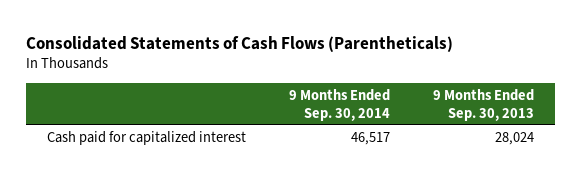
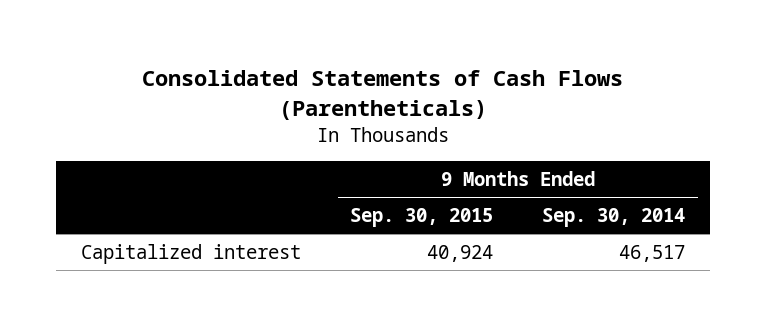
- | 9 Months Ended Sep. 30, 2014 | 9 Months Ended Sep. 30, 2013
+ | 9 Months Ended Sep. 30, 2015 | 9 Months Ended Sep. 30, 2014
- Cash paid for capitalized interest | 46,517 | 28,024
+ Capitalized interest | 40,924 | 46,517

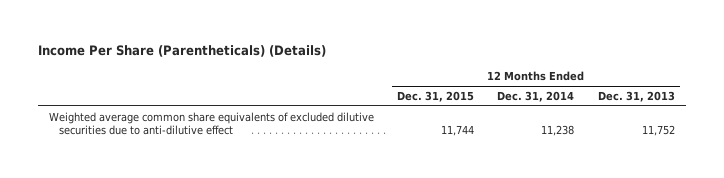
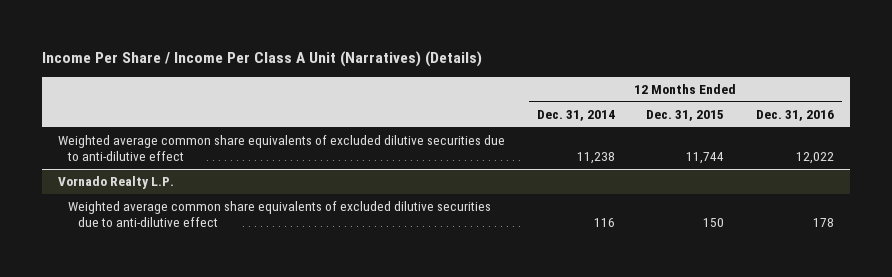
- Income Per Share (Parentheticals) (Details)
+ Income Per Share / Income Per Class A Unit (Narratives) (Details)
- | 12 Months Ended Dec. 31, 2015 | 12 Months Ended Dec. 31, 2014 | 12 Months Ended Dec. 31, 2013
+ | 12 Months Ended Dec. 31, 2014 | 12 Months Ended Dec. 31, 2015 | 12 Months Ended Dec. 31, 2016
+ Vornado Realty L.P.
+ Weighted average common share equivalents of excluded dilutive securities due to anti-dilutive effect | 116 | 150 | 178

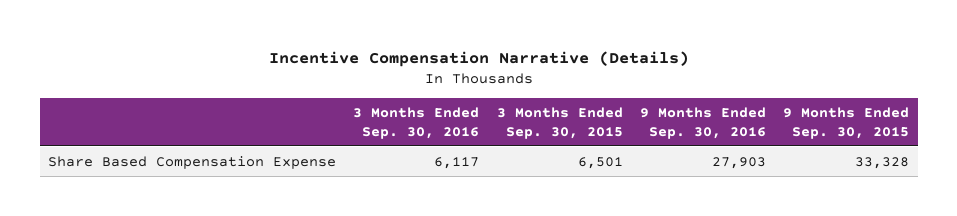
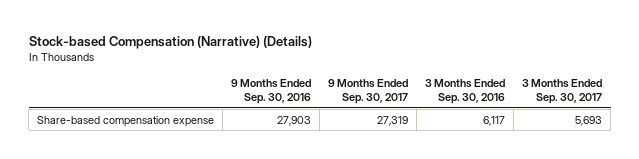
- Incentive Compensation Narrative (Details)
+ Stock-based Compensation (Narrative) (Details)
- | 3 Months Ended Sep. 30, 2016 | 3 Months Ended Sep. 30, 2015 | 9 Months Ended Sep. 30, 2016 | 9 Months Ended Sep. 30, 2015
+ | 9 Months Ended Sep. 30, 2016 | 9 Months Ended Sep. 30, 2017 | 3 Months Ended Sep. 30, 2016 | 3 Months Ended Sep. 30, 2017
- Share Based Compensation Expense | 6,117 | 6,501 | 27,903 | 33,328
+ Share-based compensation expense | 27,903 | 27,319 | 6,117 | 5,693

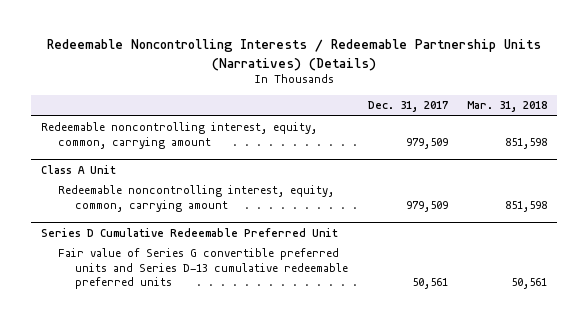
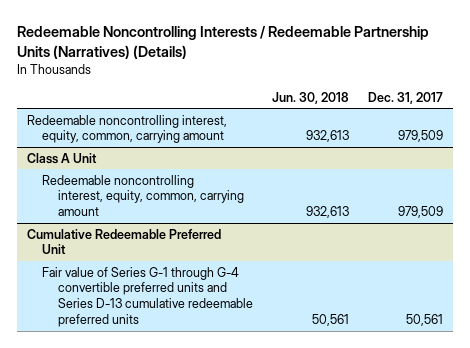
- | Dec. 31, 2017 | Mar. 31, 2018
+ | Jun. 30, 2018 | Dec. 31, 2017
- Series D Cumulative Redeemable Preferred Unit
- Fair value of Series G convertible preferred units and Series D-13 cumulative redeemable preferred units | 50,561 | 50,561
+ Cumulative Redeemable Preferred Unit
+ Fair value of Series G-1 through G-4 convertible preferred units and Series D-13 cumulative redeemable preferred units | 50,561 | 50,561

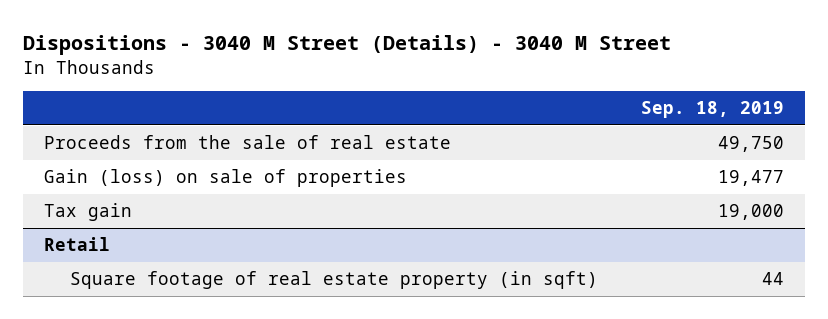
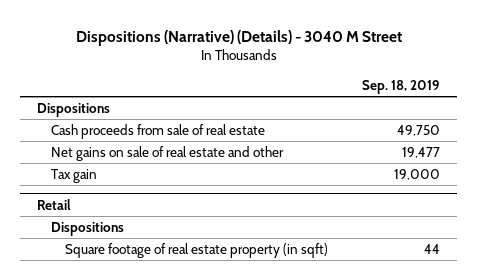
- Dispositions - 3040 M Street (Details) - 3040 M Street
+ Dispositions (Narrative) (Details) - 3040 M Street
- Proceeds from the sale of real estate | 49,750
- Gain (loss) on sale of properties | 19,477
+ Dispositions
+ Cash proceeds from sale of real estate | 49,750
+ Net gains on sale of real estate and other | 19,477
@ Retail
+ Dispositions

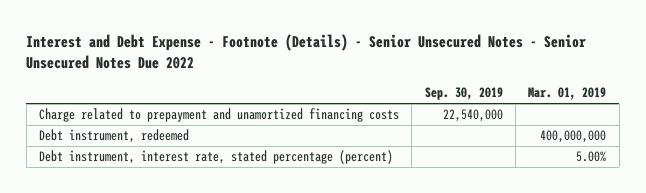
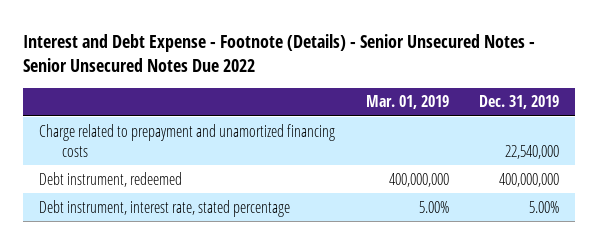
- | Sep. 30, 2019 | Mar. 01, 2019
+ | Mar. 01, 2019 | Dec. 31, 2019
- Debt instrument, interest rate, stated percentage (percent) | | 5.00%
+ Debt instrument, interest rate, stated percentage | 5.00% | 5.00%

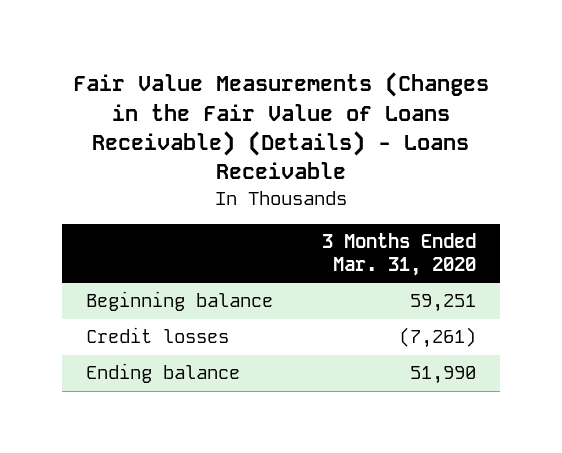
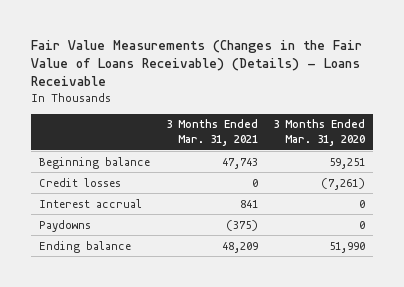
- | 3 Months Ended Mar. 31, 2020
+ | 3 Months Ended Mar. 31, 2021 | 3 Months Ended Mar. 31, 2020
+ Interest accrual | 841 | 0
+ Paydowns | (375) | 0

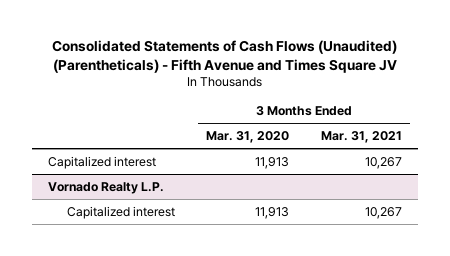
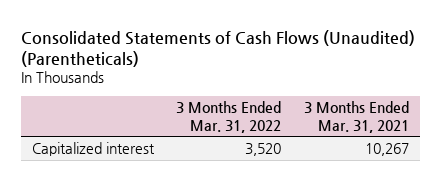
- Consolidated Statements of Cash Flows (Unaudited) (Parentheticals) - Fifth Avenue and Times Square JV
+ Consolidated Statements of Cash Flows (Unaudited) (Parentheticals)
- | 3 Months Ended Mar. 31, 2020 | 3 Months Ended Mar. 31, 2021
+ | 3 Months Ended Mar. 31, 2022 | 3 Months Ended Mar. 31, 2021
- Vornado Realty L.P.
- Capitalized interest | 11,913 | 10,267

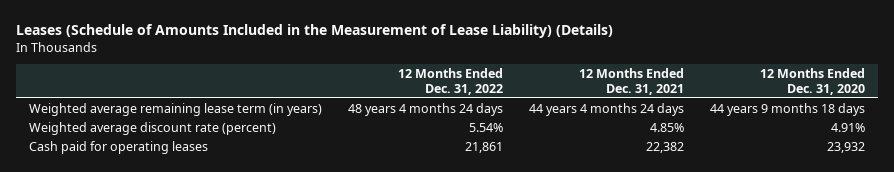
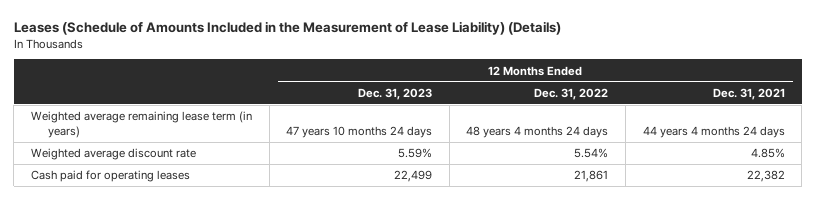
- | 12 Months Ended Dec. 31, 2022 | 12 Months Ended Dec. 31, 2021 | 12 Months Ended Dec. 31, 2020
+ | 12 Months Ended Dec. 31, 2023 | 12 Months Ended Dec. 31, 2022 | 12 Months Ended Dec. 31, 2021
- Weighted average discount rate (percent) | 5.54% | 4.85% | 4.91%
+ Weighted average discount rate | 5.59% | 5.54% | 4.85%

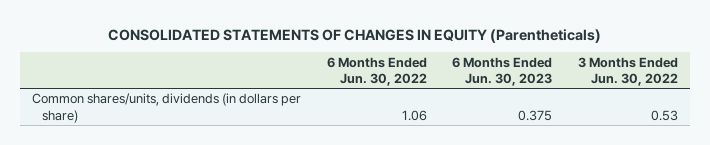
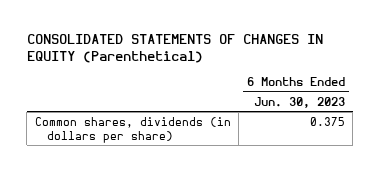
- CONSOLIDATED STATEMENTS OF CHANGES IN EQUITY (Parentheticals)
+ CONSOLIDATED STATEMENTS OF CHANGES IN EQUITY (Parenthetical)
- | 6 Months Ended Jun. 30, 2022 | 6 Months Ended Jun. 30, 2023 | 3 Months Ended Jun. 30, 2022
+ | 6 Months Ended Jun. 30, 2023
- Common shares/units, dividends (in dollars per share) | 1.06 | 0.375 | 0.53
+ Common shares, dividends (in dollars per share) | 0.375

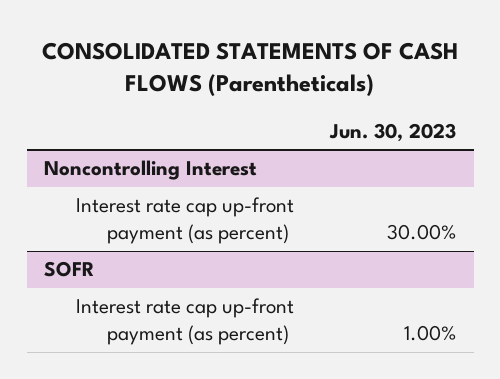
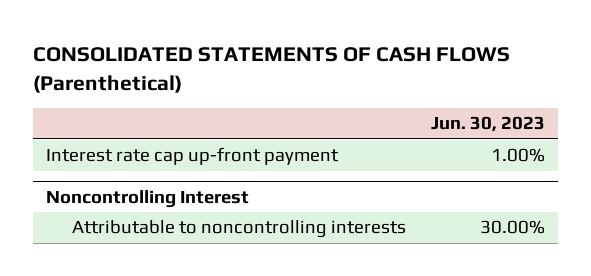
- CONSOLIDATED STATEMENTS OF CASH FLOWS (Parentheticals)
+ CONSOLIDATED STATEMENTS OF CASH FLOWS (Parenthetical)
+ Interest rate cap up-front payment | 1.00%
@ Noncontrolling Interest
- Interest rate cap up-front payment (as percent) | 30.00%
- SOFR
- Interest rate cap up-front payment (as percent) | 1.00%
@ Noncontrolling Interest
+ Attributable to noncontrolling interests | 30.00%

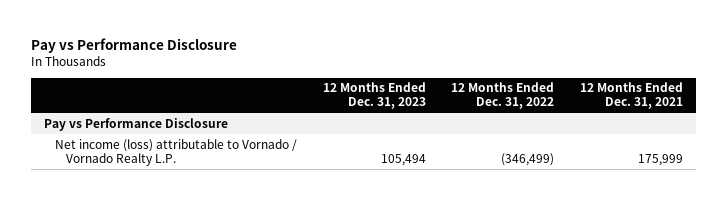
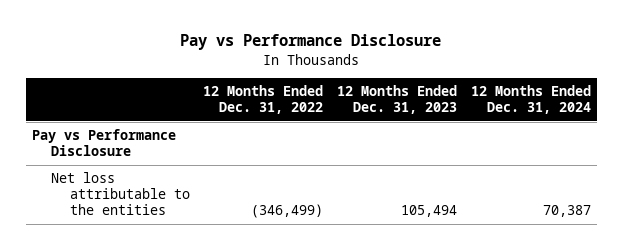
- | 12 Months Ended Dec. 31, 2023 | 12 Months Ended Dec. 31, 2022 | 12 Months Ended Dec. 31, 2021
+ | 12 Months Ended Dec. 31, 2022 | 12 Months Ended Dec. 31, 2023 | 12 Months Ended Dec. 31, 2024
- Net income (loss) attributable to Vornado / Vornado Realty L.P. | 105,494 | (346,499) | 175,999
+ Net loss attributable to the entities | (346,499) | 105,494 | 70,387

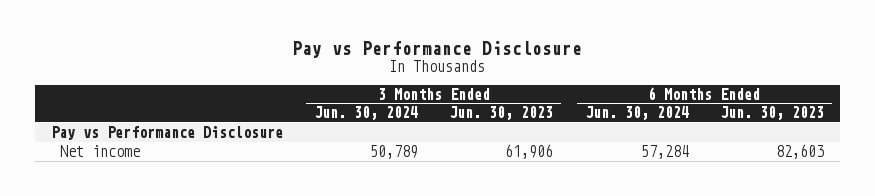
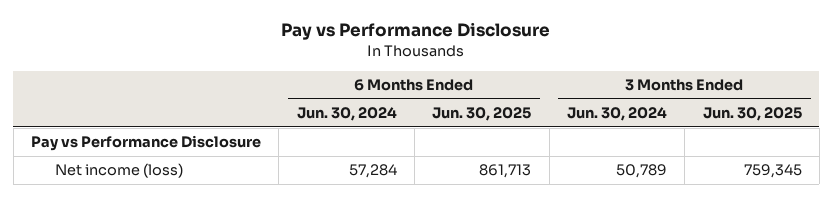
- | 3 Months Ended Jun. 30, 2024 | 3 Months Ended Jun. 30, 2023 | 6 Months Ended Jun. 30, 2024 | 6 Months Ended Jun. 30, 2023
+ | 6 Months Ended Jun. 30, 2024 | 6 Months Ended Jun. 30, 2025 | 3 Months Ended Jun. 30, 2024 | 3 Months Ended Jun. 30, 2025
- Net income | 50,789 | 61,906 | 57,284 | 82,603
+ Net income (loss) | 57,284 | 861,713 | 50,789 | 759,345

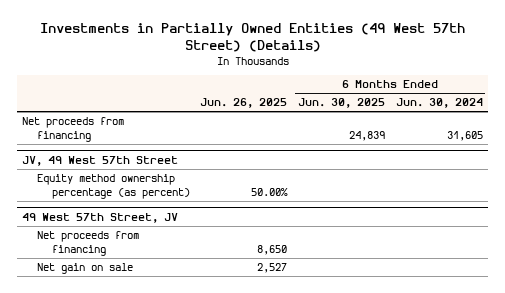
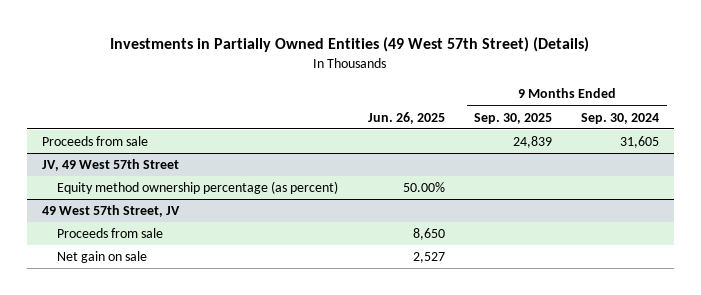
- | Jun. 26, 2025 | 6 Months Ended Jun. 30, 2025 | 6 Months Ended Jun. 30, 2024
+ | Jun. 26, 2025 | 9 Months Ended Sep. 30, 2025 | 9 Months Ended Sep. 30, 2024
- Net proceeds from financing | | 24,839 | 31,605
+ Proceeds from sale | | 24,839 | 31,605
@ 49 West 57th Street, JV
- Net proceeds from financing | 8,650 | |
+ Proceeds from sale | 8,650 | |

